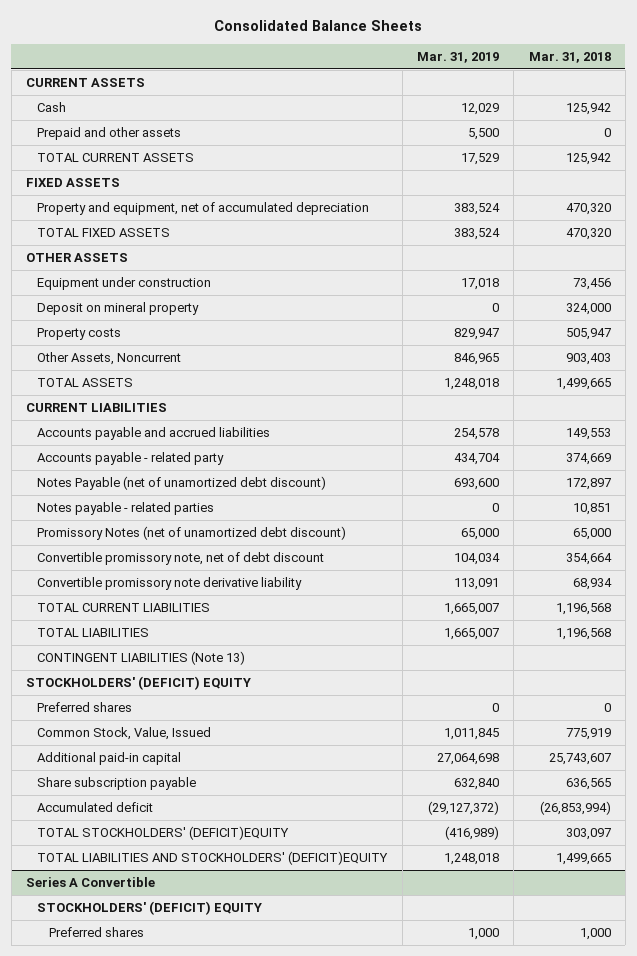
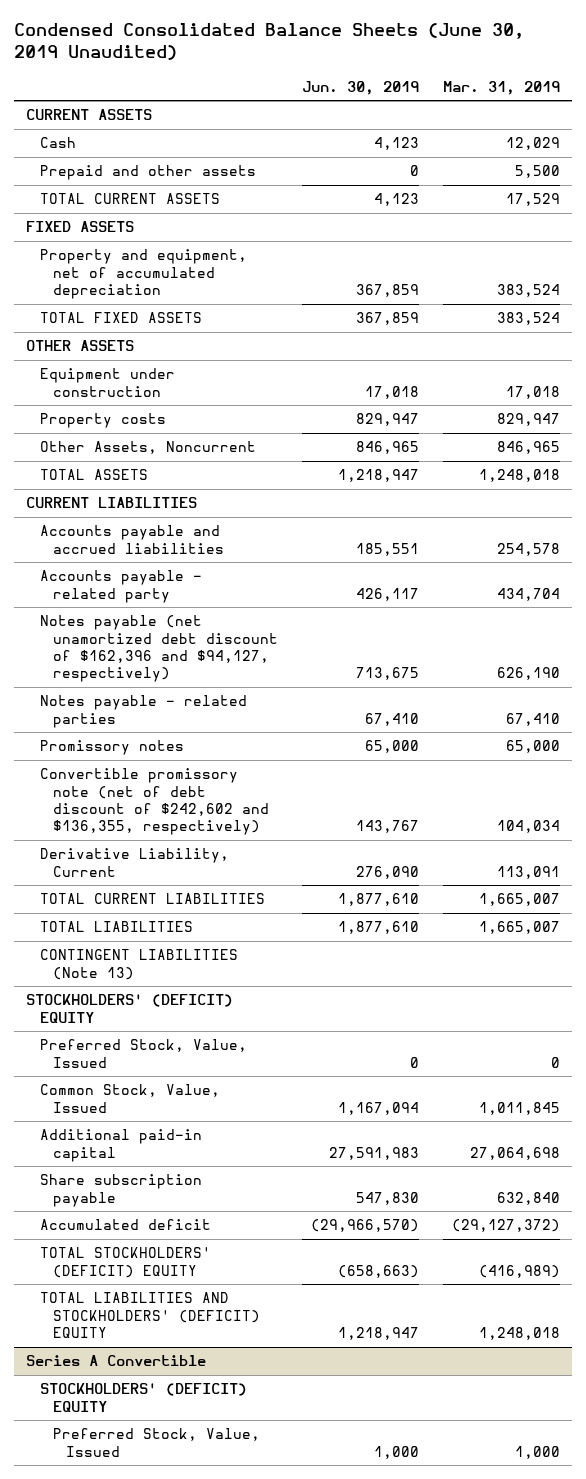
- Consolidated Balance Sheets
+ Condensed Consolidated Balance Sheets (June 30, 2019 Unaudited)
- | Mar. 31, 2019 | Mar. 31, 2018
+ | Jun. 30, 2019 | Mar. 31, 2019
- Deposit on mineral property | 0 | 324,000
- Notes Payable (net of unamortized debt discount) | 693,600 | 172,897
- Notes payable - related parties | 0 | 10,851
- Promissory Notes (net of unamortized debt discount) | 65,000 | 65,000
- Convertible promissory note, net of debt discount | 104,034 | 354,664
- Convertible promissory note derivative liability | 113,091 | 68,934
+ Notes payable (net unamortized debt discount of $162,396 and $94,127, respectively) | 713,675 | 626,190
+ Notes payable - related parties | 67,410 | 67,410
+ Promissory notes | 65,000 | 65,000
+ Convertible promissory note (net of debt discount of $242,602 and $136,355, respectively) | 143,767 | 104,034
+ Derivative Liability, Current | 276,090 | 113,091
- Preferred shares | 0 | 0
+ Preferred Stock, Value, Issued | 0 | 0
- TOTAL STOCKHOLDERS' (DEFICIT)EQUITY | (416,989) | 303,097
- TOTAL LIABILITIES AND STOCKHOLDERS' (DEFICIT)EQUITY | 1,248,018 | 1,499,665
+ TOTAL STOCKHOLDERS' (DEFICIT) EQUITY | (658,663) | (416,989)
+ TOTAL LIABILITIES AND STOCKHOLDERS' (DEFICIT) EQUITY | 1,218,947 | 1,248,018
@ Series A Convertible
- Preferred shares | 1,000 | 1,000
+ Preferred Stock, Value, Issued | 1,000 | 1,000

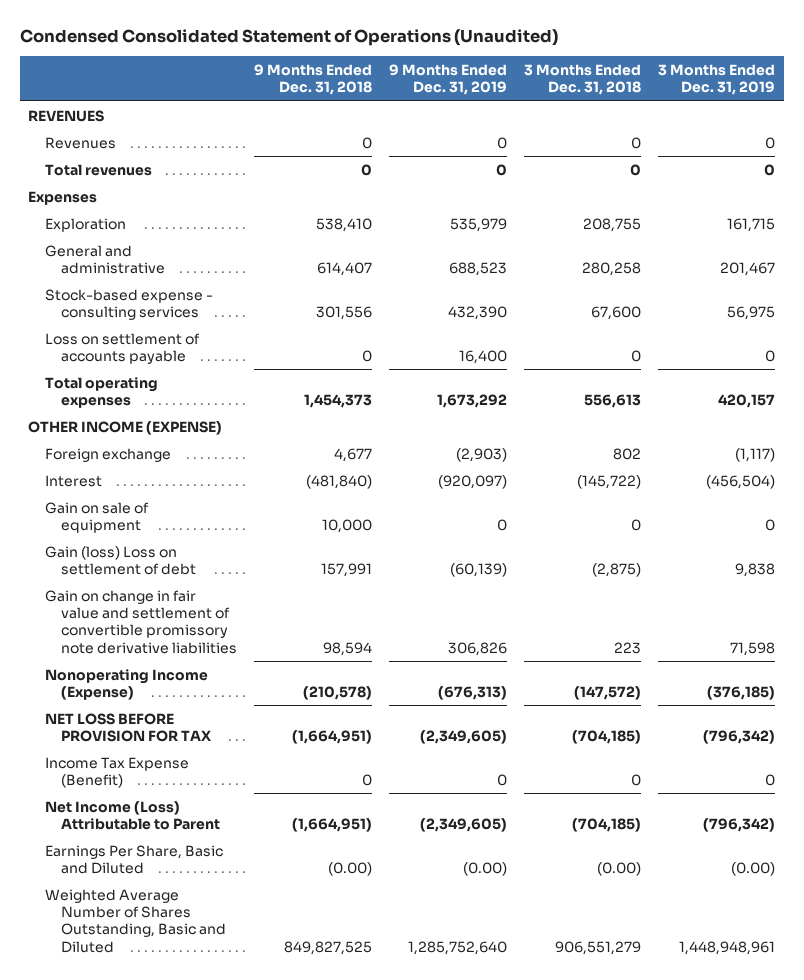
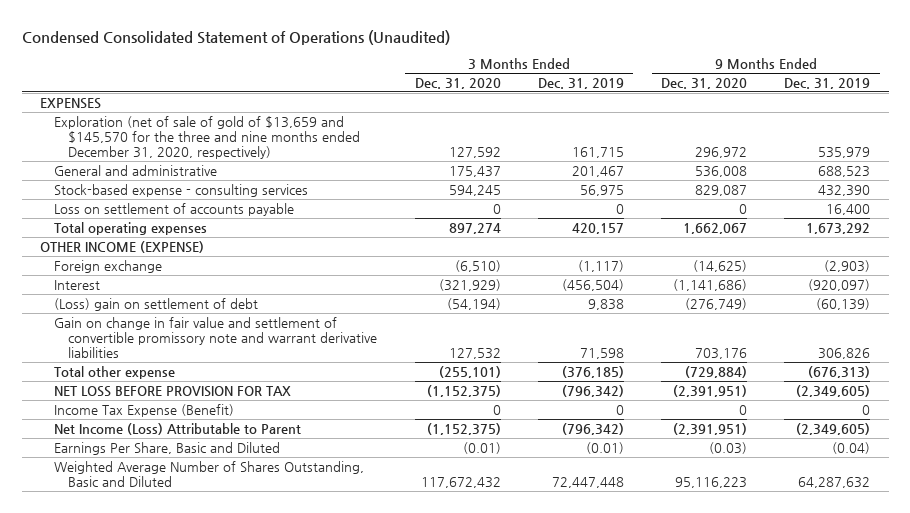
- | 9 Months Ended Dec. 31, 2018 | 9 Months Ended Dec. 31, 2019 | 3 Months Ended Dec. 31, 2018 | 3 Months Ended Dec. 31, 2019
+ | 3 Months Ended Dec. 31, 2020 | 3 Months Ended Dec. 31, 2019 | 9 Months Ended Dec. 31, 2020 | 9 Months Ended Dec. 31, 2019
- REVENUES
- Revenues | 0 | 0 | 0 | 0
- Total revenues | 0 | 0 | 0 | 0
- Expenses
- Exploration | 538,410 | 535,979 | 208,755 | 161,715
+ EXPENSES
+ Exploration (net of sale of gold of $13,659 and $145,570 for the three and nine months ended December 31, 2020, respectively) | 127,592 | 161,715 | 296,972 | 535,979
- Gain on sale of equipment | 10,000 | 0 | 0 | 0
- Gain (loss) Loss on settlement of debt | 157,991 | (60,139) | (2,875) | 9,838
- Gain on change in fair value and settlement of convertible promissory note derivative liabilities | 98,594 | 306,826 | 223 | 71,598
- Nonoperating Income (Expense) | (210,578) | (676,313) | (147,572) | (376,185)
+ (Loss) gain on settlement of debt | (54,194) | 9,838 | (276,749) | (60,139)
+ Gain on change in fair value and settlement of convertible promissory note and warrant derivative liabilities | 127,532 | 71,598 | 703,176 | 306,826
+ Total other expense | (255,101) | (376,185) | (729,884) | (676,313)
- Earnings Per Share, Basic and Diluted | (0.00) | (0.00) | (0.00) | (0.00)
- Weighted Average Number of Shares Outstanding, Basic and Diluted | 849,827,525 | 1,285,752,640 | 906,551,279 | 1,448,948,961
+ Earnings Per Share, Basic and Diluted | (0.01) | (0.01) | (0.03) | (0.04)
+ Weighted Average Number of Shares Outstanding, Basic and Diluted | 117,672,432 | 72,447,448 | 95,116,223 | 64,287,632

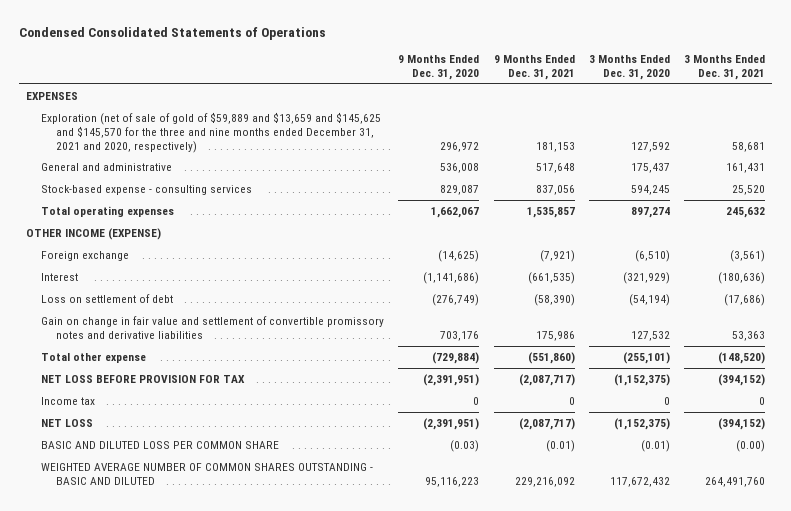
- Condensed Consolidated Statement of Operations (Unaudited)
+ Condensed Consolidated Statements of Operations
- | 3 Months Ended Dec. 31, 2020 | 3 Months Ended Dec. 31, 2019 | 9 Months Ended Dec. 31, 2020 | 9 Months Ended Dec. 31, 2019
+ | 9 Months Ended Dec. 31, 2020 | 9 Months Ended Dec. 31, 2021 | 3 Months Ended Dec. 31, 2020 | 3 Months Ended Dec. 31, 2021
- Exploration (net of sale of gold of $13,659 and $145,570 for the three and nine months ended December 31, 2020, respectively) | 127,592 | 161,715 | 296,972 | 535,979
+ Exploration (net of sale of gold of $59,889 and $13,659 and $145,625 and $145,570 for the three and nine months ended December 31, 2021 and 2020, respectively) | 296,972 | 181,153 | 127,592 | 58,681
- Loss on settlement of accounts payable | 0 | 0 | 0 | 16,400
- (Loss) gain on settlement of debt | (54,194) | 9,838 | (276,749) | (60,139)
- Gain on change in fair value and settlement of convertible promissory note and warrant derivative liabilities | 127,532 | 71,598 | 703,176 | 306,826
+ Loss on settlement of debt | (276,749) | (58,390) | (54,194) | (17,686)
+ Gain on change in fair value and settlement of convertible promissory notes and derivative liabilities | 703,176 | 175,986 | 127,532 | 53,363
- Income Tax Expense (Benefit) | 0 | 0 | 0 | 0
- Net Income (Loss) Attributable to Parent | (1,152,375) | (796,342) | (2,391,951) | (2,349,605)
- Earnings Per Share, Basic and Diluted | (0.01) | (0.01) | (0.03) | (0.04)
- Weighted Average Number of Shares Outstanding, Basic and Diluted | 117,672,432 | 72,447,448 | 95,116,223 | 64,287,632
+ Income tax | 0 | 0 | 0 | 0
+ NET LOSS | (2,391,951) | (2,087,717) | (1,152,375) | (394,152)
+ BASIC AND DILUTED LOSS PER COMMON SHARE | (0.03) | (0.01) | (0.01) | (0.00)
+ WEIGHTED AVERAGE NUMBER OF COMMON SHARES OUTSTANDING - BASIC AND DILUTED | 95,116,223 | 229,216,092 | 117,672,432 | 264,491,760

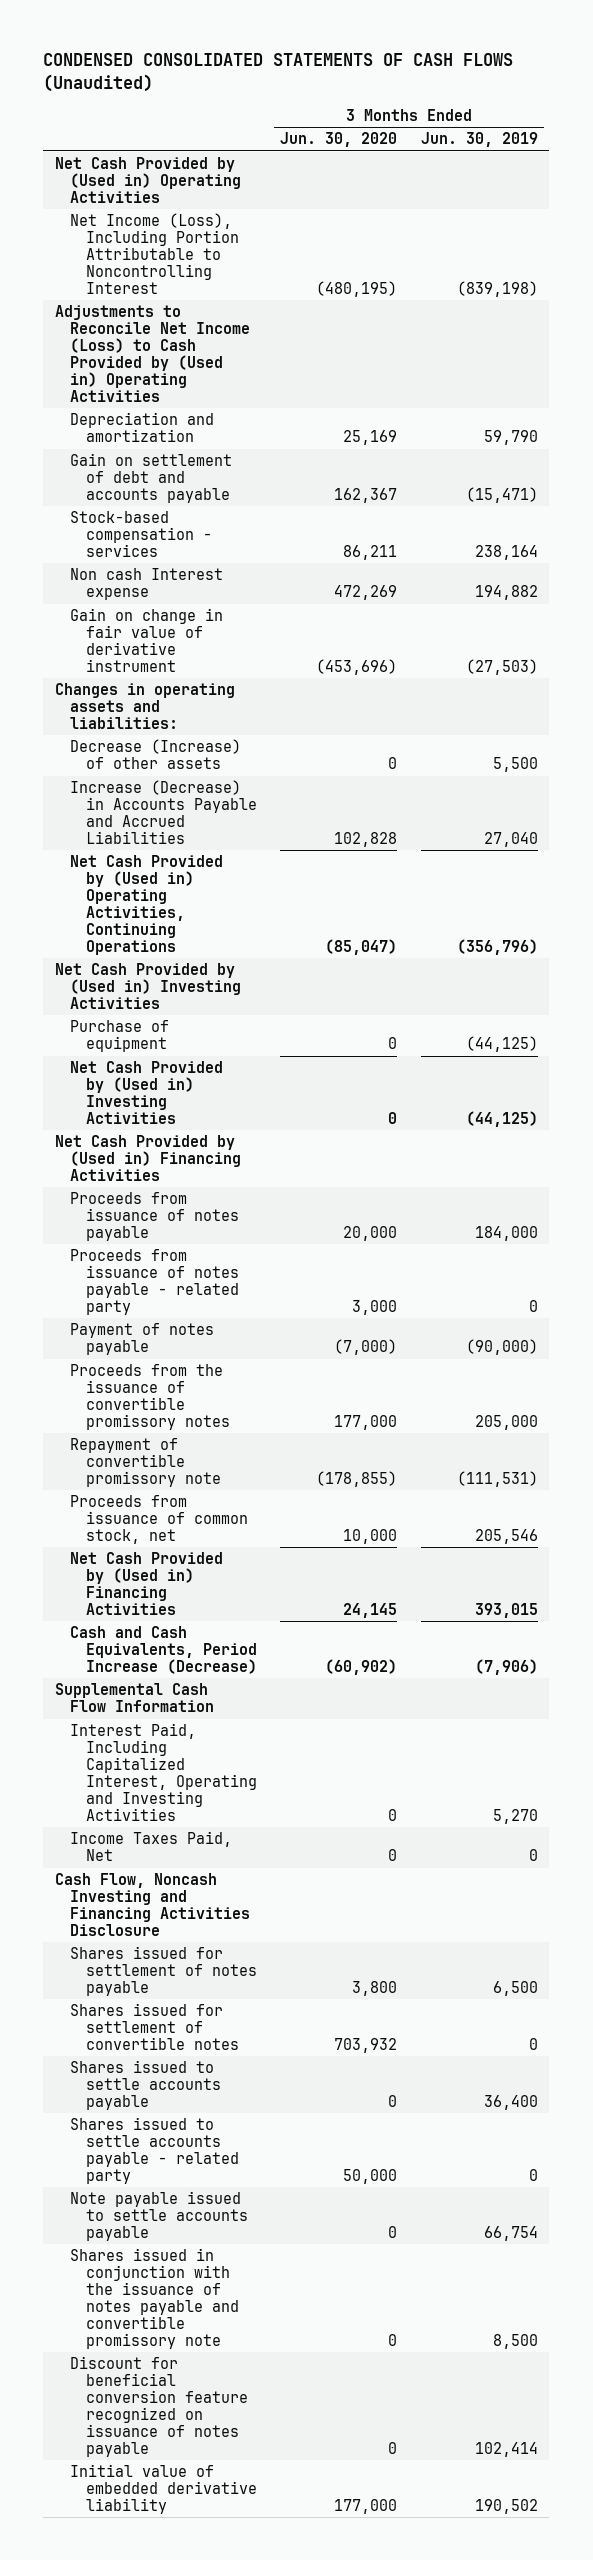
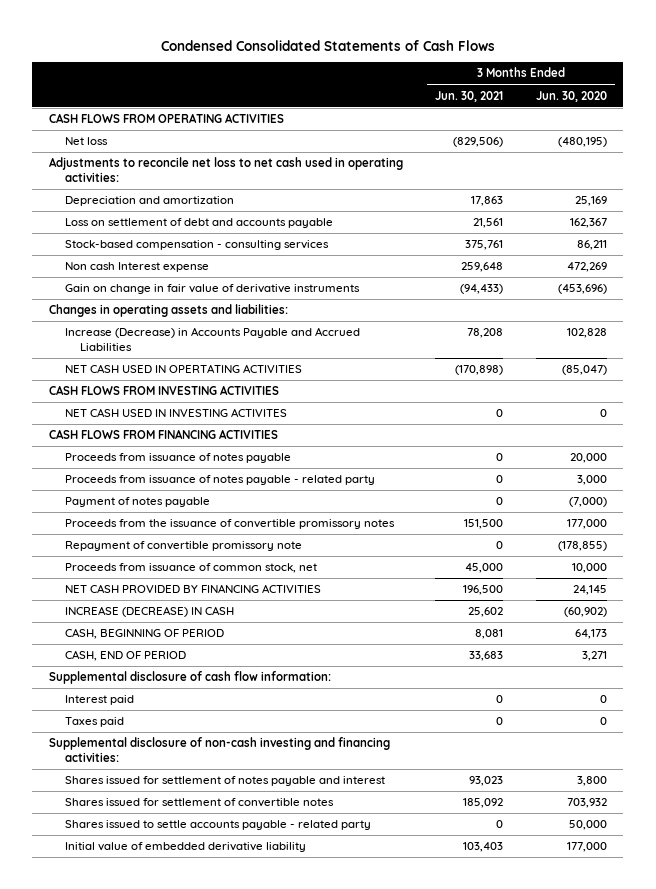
- CONDENSED CONSOLIDATED STATEMENTS OF CASH FLOWS (Unaudited)
+ Condensed Consolidated Statements of Cash Flows
- | 3 Months Ended Jun. 30, 2020 | 3 Months Ended Jun. 30, 2019
+ | 3 Months Ended Jun. 30, 2021 | 3 Months Ended Jun. 30, 2020
- Net Cash Provided by (Used in) Operating Activities
- Net Income (Loss), Including Portion Attributable to Noncontrolling Interest | (480,195) | (839,198)
- Adjustments to Reconcile Net Income (Loss) to Cash Provided by (Used in) Operating Activities
+ CASH FLOWS FROM OPERATING ACTIVITIES
+ Net loss | (829,506) | (480,195)
+ Adjustments to reconcile net loss to net cash used in operating activities:
- Gain on settlement of debt and accounts payable | 162,367 | (15,471)
- Stock-based compensation - services | 86,211 | 238,164
+ Loss on settlement of debt and accounts payable | 21,561 | 162,367
+ Stock-based compensation - consulting services | 375,761 | 86,211
- Gain on change in fair value of derivative instrument | (453,696) | (27,503)
+ Gain on change in fair value of derivative instruments | (94,433) | (453,696)
- Decrease (Increase) of other assets | 0 | 5,500
- Net Cash Provided by (Used in) Operating Activities, Continuing Operations | (85,047) | (356,796)
- Net Cash Provided by (Used in) Investing Activities
- Purchase of equipment | 0 | (44,125)
- Net Cash Provided by (Used in) Investing Activities | 0 | (44,125)
- Net Cash Provided by (Used in) Financing Activities
+ NET CASH USED IN OPERTATING ACTIVITIES | (170,898) | (85,047)
+ CASH FLOWS FROM INVESTING ACTIVITIES
+ NET CASH USED IN INVESTING ACTIVITES | 0 | 0
+ CASH FLOWS FROM FINANCING ACTIVITIES
- Net Cash Provided by (Used in) Financing Activities | 24,145 | 393,015
- Cash and Cash Equivalents, Period Increase (Decrease) | (60,902) | (7,906)
- Supplemental Cash Flow Information
- Interest Paid, Including Capitalized Interest, Operating and Investing Activities | 0 | 5,270
- Income Taxes Paid, Net | 0 | 0
- Cash Flow, Noncash Investing and Financing Activities Disclosure
- Shares issued for settlement of notes payable | 3,800 | 6,500
+ NET CASH PROVIDED BY FINANCING ACTIVITIES | 196,500 | 24,145
+ INCREASE (DECREASE) IN CASH | 25,602 | (60,902)
+ CASH, BEGINNING OF PERIOD | 8,081 | 64,173
+ CASH, END OF PERIOD | 33,683 | 3,271
+ Supplemental disclosure of cash flow information:
+ Interest paid | 0 | 0
+ Taxes paid | 0 | 0
+ Supplemental disclosure of non-cash investing and financing activities:
+ Shares issued for settlement of notes payable and interest | 93,023 | 3,800
- Shares issued to settle accounts payable | 0 | 36,400
- Note payable issued to settle accounts payable | 0 | 66,754
- Shares issued in conjunction with the issuance of notes payable and convertible promissory note | 0 | 8,500
- Discount for beneficial conversion feature recognized on issuance of notes payable | 0 | 102,414

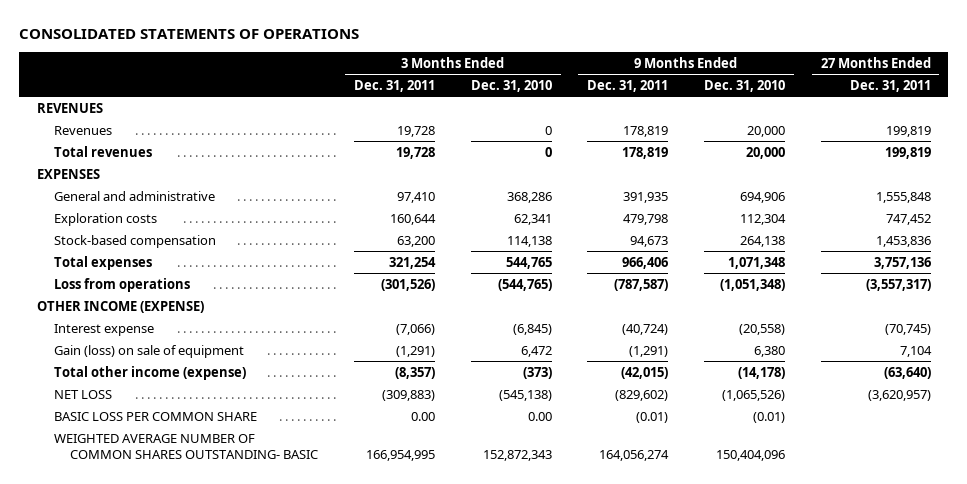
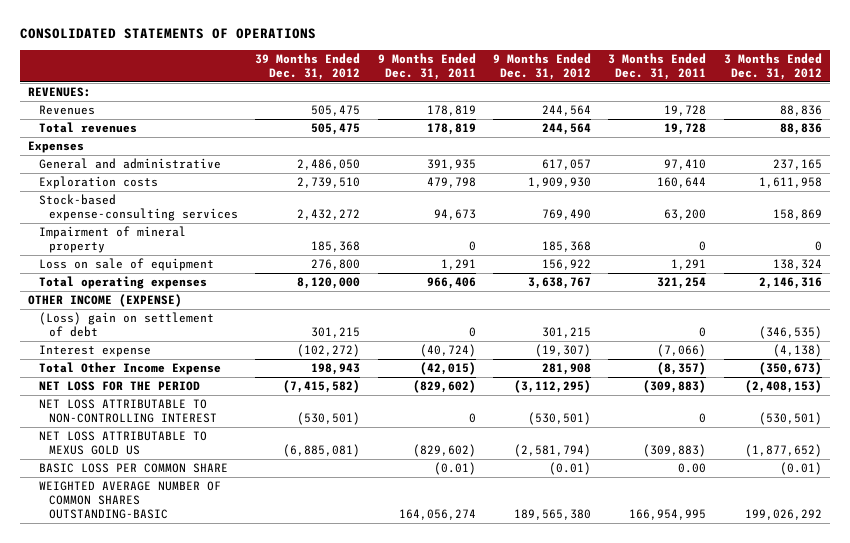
- | 3 Months Ended Dec. 31, 2011 | 3 Months Ended Dec. 31, 2010 | 9 Months Ended Dec. 31, 2011 | 9 Months Ended Dec. 31, 2010 | 27 Months Ended Dec. 31, 2011
+ | 39 Months Ended Dec. 31, 2012 | 9 Months Ended Dec. 31, 2011 | 9 Months Ended Dec. 31, 2012 | 3 Months Ended Dec. 31, 2011 | 3 Months Ended Dec. 31, 2012
- REVENUES
+ REVENUES:
- EXPENSES
+ Expenses
- Stock-based compensation | 63,200 | 114,138 | 94,673 | 264,138 | 1,453,836
- Total expenses | 321,254 | 544,765 | 966,406 | 1,071,348 | 3,757,136
- Loss from operations | (301,526) | (544,765) | (787,587) | (1,051,348) | (3,557,317)
+ Stock-based expense-consulting services | 2,432,272 | 94,673 | 769,490 | 63,200 | 158,869
+ Impairment of mineral property | 185,368 | 0 | 185,368 | 0 | 0
+ Loss on sale of equipment | 276,800 | 1,291 | 156,922 | 1,291 | 138,324
+ Total operating expenses | 8,120,000 | 966,406 | 3,638,767 | 321,254 | 2,146,316
+ (Loss) gain on settlement of debt | 301,215 | 0 | 301,215 | 0 | (346,535)
- Gain (loss) on sale of equipment | (1,291) | 6,472 | (1,291) | 6,380 | 7,104
- Total other income (expense) | (8,357) | (373) | (42,015) | (14,178) | (63,640)
- NET LOSS | (309,883) | (545,138) | (829,602) | (1,065,526) | (3,620,957)
+ Total Other Income Expense | 198,943 | (42,015) | 281,908 | (8,357) | (350,673)
+ NET LOSS FOR THE PERIOD | (7,415,582) | (829,602) | (3,112,295) | (309,883) | (2,408,153)
+ NET LOSS ATTRIBUTABLE TO NON-CONTROLLING INTEREST | (530,501) | 0 | (530,501) | 0 | (530,501)
+ NET LOSS ATTRIBUTABLE TO MEXUS GOLD US | (6,885,081) | (829,602) | (2,581,794) | (309,883) | (1,877,652)
- WEIGHTED AVERAGE NUMBER OF COMMON SHARES OUTSTANDING- BASIC | 166,954,995 | 152,872,343 | 164,056,274 | 150,404,096 |
+ WEIGHTED AVERAGE NUMBER OF COMMON SHARES OUTSTANDING-BASIC | | 164,056,274 | 189,565,380 | 166,954,995 | 199,026,292

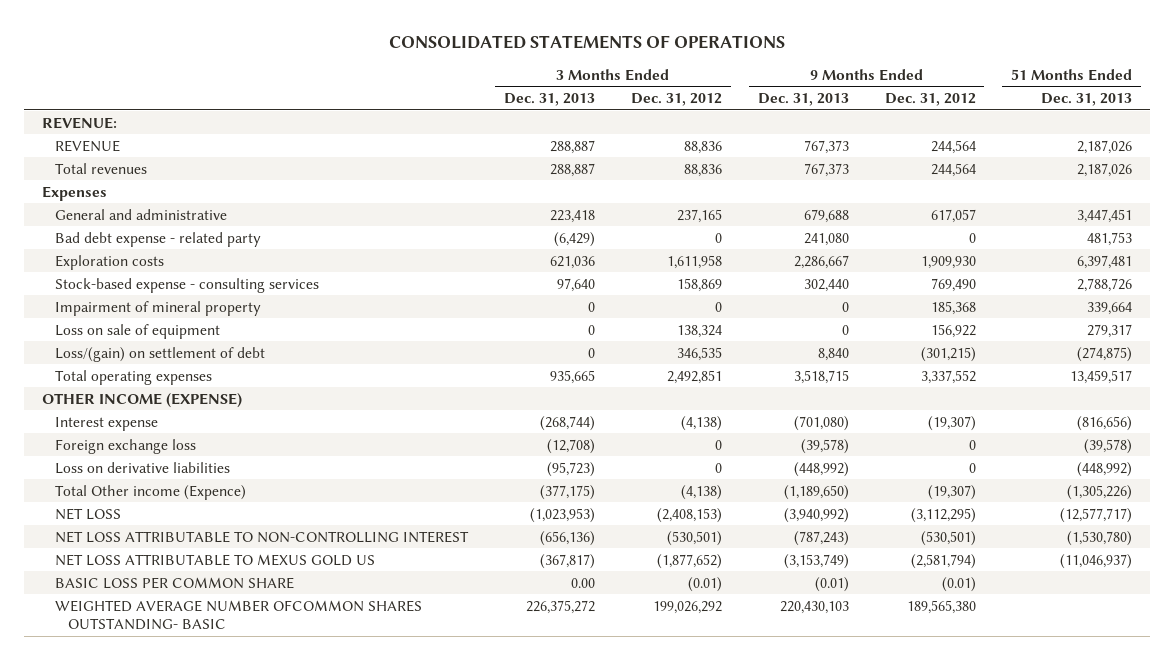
- | 39 Months Ended Dec. 31, 2012 | 9 Months Ended Dec. 31, 2011 | 9 Months Ended Dec. 31, 2012 | 3 Months Ended Dec. 31, 2011 | 3 Months Ended Dec. 31, 2012
+ | 3 Months Ended Dec. 31, 2013 | 3 Months Ended Dec. 31, 2012 | 9 Months Ended Dec. 31, 2013 | 9 Months Ended Dec. 31, 2012 | 51 Months Ended Dec. 31, 2013
- REVENUES:
- Revenues | 505,475 | 178,819 | 244,564 | 19,728 | 88,836
+ REVENUE:
+ REVENUE | 288,887 | 88,836 | 767,373 | 244,564 | 2,187,026
+ Bad debt expense - related party | (6,429) | 0 | 241,080 | 0 | 481,753
- Stock-based expense-consulting services | 2,432,272 | 94,673 | 769,490 | 63,200 | 158,869
+ Stock-based expense - consulting services | 97,640 | 158,869 | 302,440 | 769,490 | 2,788,726
- Total operating expenses | 8,120,000 | 966,406 | 3,638,767 | 321,254 | 2,146,316
+ Loss/(gain) on settlement of debt | 0 | 346,535 | 8,840 | (301,215) | (274,875)
+ Total operating expenses | 935,665 | 2,492,851 | 3,518,715 | 3,337,552 | 13,459,517
- (Loss) gain on settlement of debt | 301,215 | 0 | 301,215 | 0 | (346,535)
- Total Other Income Expense | 198,943 | (42,015) | 281,908 | (8,357) | (350,673)
- NET LOSS FOR THE PERIOD | (7,415,582) | (829,602) | (3,112,295) | (309,883) | (2,408,153)
+ Foreign exchange loss | (12,708) | 0 | (39,578) | 0 | (39,578)
+ Loss on derivative liabilities | (95,723) | 0 | (448,992) | 0 | (448,992)
+ Total Other income (Expence) | (377,175) | (4,138) | (1,189,650) | (19,307) | (1,305,226)
+ NET LOSS | (1,023,953) | (2,408,153) | (3,940,992) | (3,112,295) | (12,577,717)
- WEIGHTED AVERAGE NUMBER OF COMMON SHARES OUTSTANDING-BASIC | | 164,056,274 | 189,565,380 | 166,954,995 | 199,026,292
+ WEIGHTED AVERAGE NUMBER OFCOMMON SHARES OUTSTANDING- BASIC | 226,375,272 | 199,026,292 | 220,430,103 | 189,565,380 |

